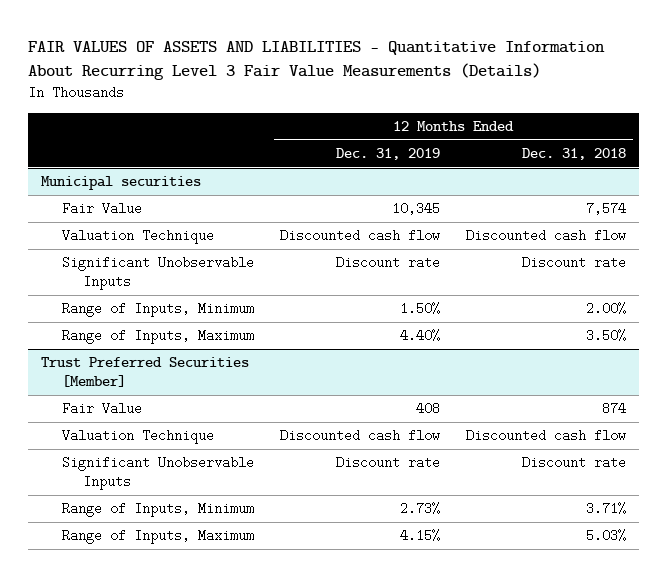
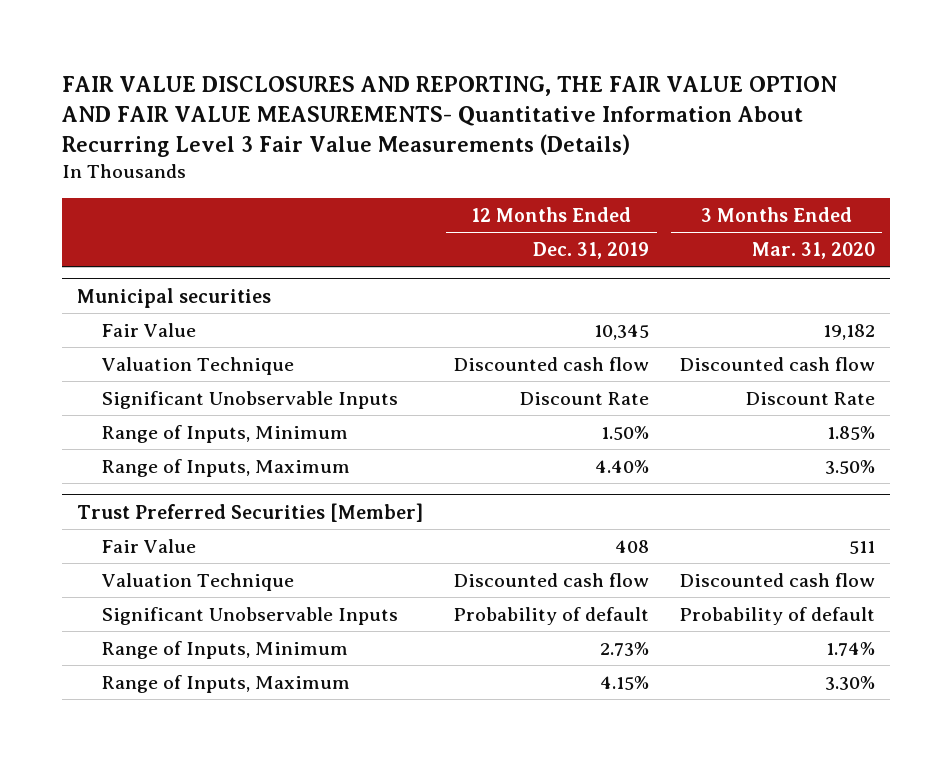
- FAIR VALUES OF ASSETS AND LIABILITIES - Quantitative Information About Recurring Level 3 Fair Value Measurements (Details)
+ FAIR VALUE DISCLOSURES AND REPORTING, THE FAIR VALUE OPTION AND FAIR VALUE MEASUREMENTS- Quantitative Information About Recurring Level 3 Fair Value Measurements (Details)
- | 12 Months Ended Dec. 31, 2019 | 12 Months Ended Dec. 31, 2018
+ | 12 Months Ended Dec. 31, 2019 | 3 Months Ended Mar. 31, 2020
@ Municipal securities
- Significant Unobservable Inputs | Discount rate | Discount rate
+ Significant Unobservable Inputs | Discount Rate | Discount Rate
@ Trust Preferred Securities [Member]
- Significant Unobservable Inputs | Discount rate | Discount rate
+ Significant Unobservable Inputs | Probability of default | Probability of default

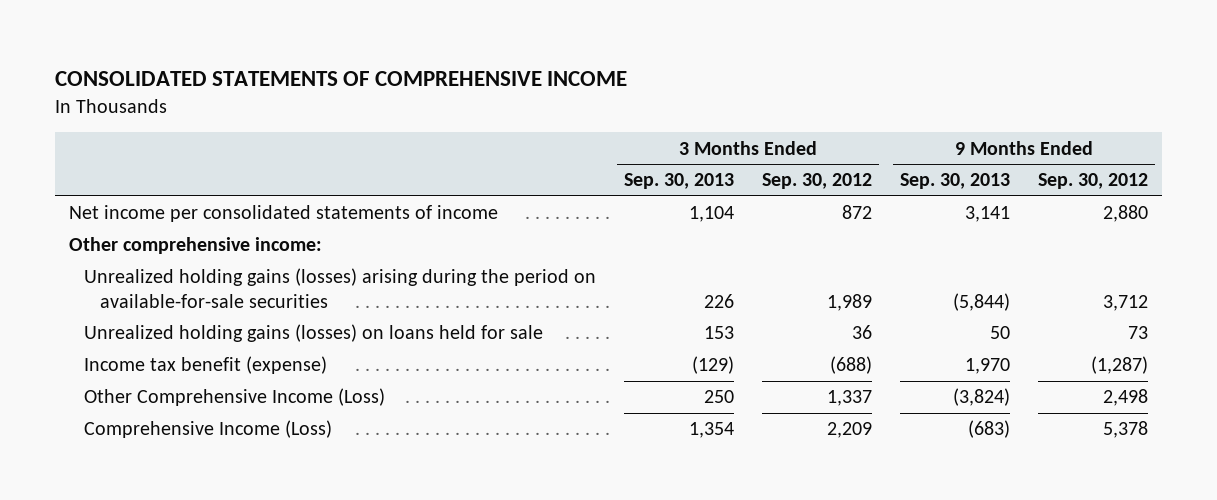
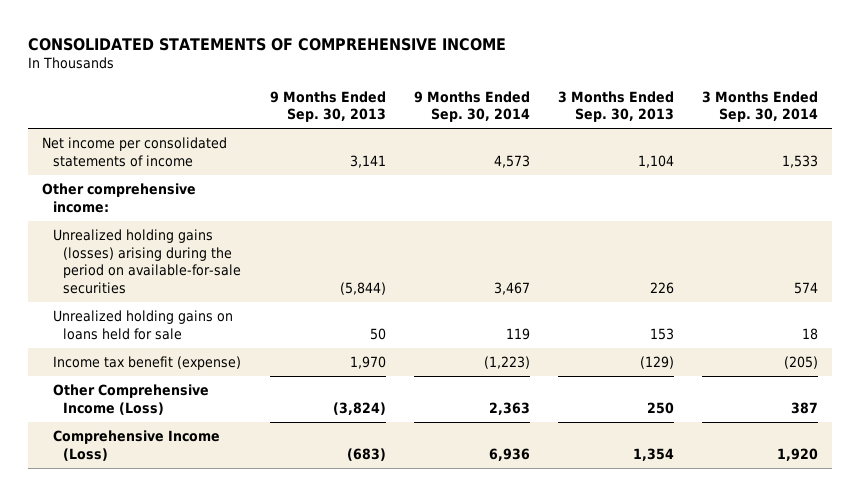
- | 3 Months Ended Sep. 30, 2013 | 3 Months Ended Sep. 30, 2012 | 9 Months Ended Sep. 30, 2013 | 9 Months Ended Sep. 30, 2012
+ | 9 Months Ended Sep. 30, 2013 | 9 Months Ended Sep. 30, 2014 | 3 Months Ended Sep. 30, 2013 | 3 Months Ended Sep. 30, 2014
- Unrealized holding gains (losses) on loans held for sale | 153 | 36 | 50 | 73
+ Unrealized holding gains on loans held for sale | 50 | 119 | 153 | 18

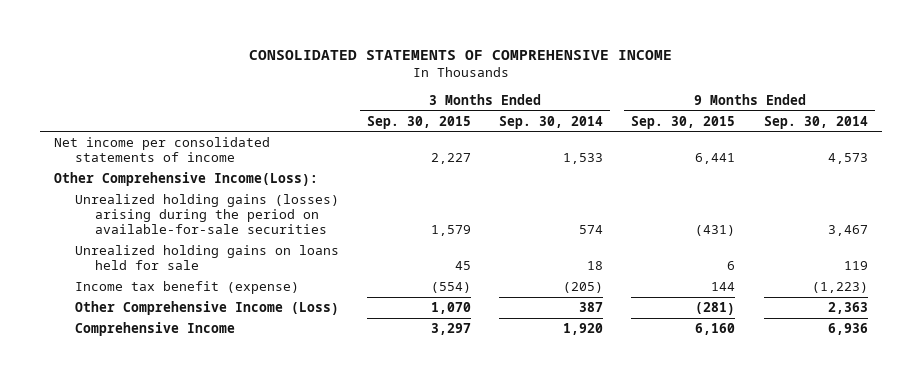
- | 9 Months Ended Sep. 30, 2013 | 9 Months Ended Sep. 30, 2014 | 3 Months Ended Sep. 30, 2013 | 3 Months Ended Sep. 30, 2014
+ | 3 Months Ended Sep. 30, 2015 | 3 Months Ended Sep. 30, 2014 | 9 Months Ended Sep. 30, 2015 | 9 Months Ended Sep. 30, 2014
- Other comprehensive income:
+ Other Comprehensive Income(Loss):
- Comprehensive Income (Loss) | (683) | 6,936 | 1,354 | 1,920
+ Comprehensive Income | 3,297 | 1,920 | 6,160 | 6,936

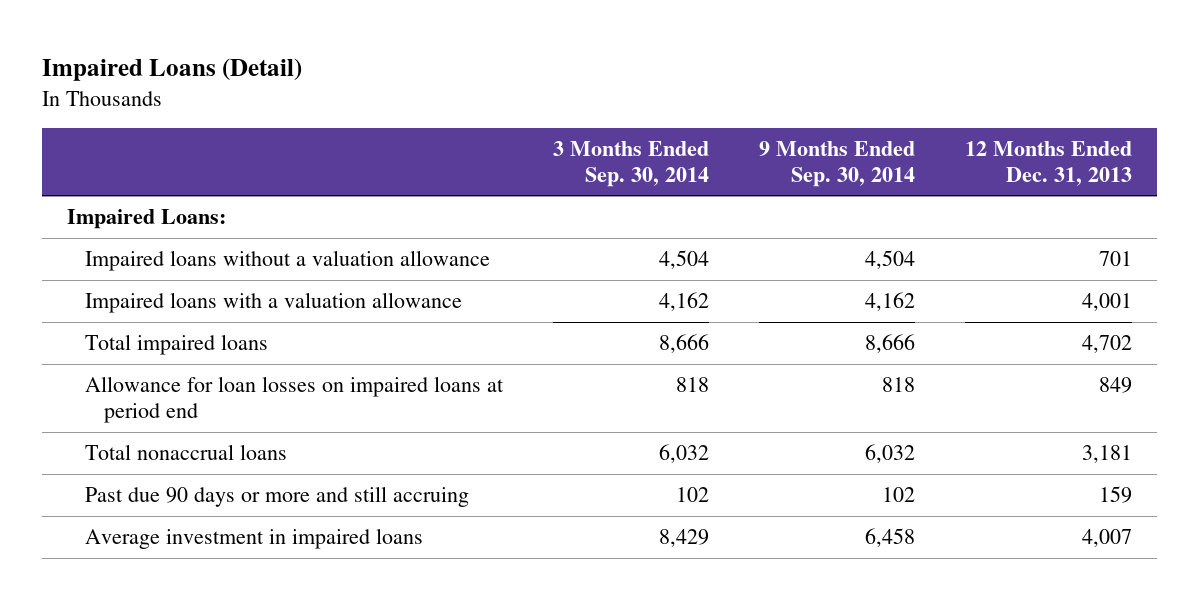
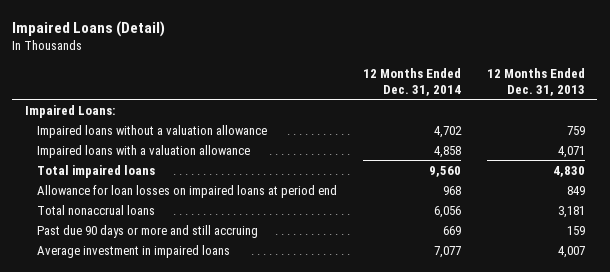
- | 3 Months Ended Sep. 30, 2014 | 9 Months Ended Sep. 30, 2014 | 12 Months Ended Dec. 31, 2013
+ | 12 Months Ended Dec. 31, 2014 | 12 Months Ended Dec. 31, 2013
- Impaired loans without a valuation allowance | 4,504 | 4,504 | 701
- Impaired loans with a valuation allowance | 4,162 | 4,162 | 4,001
- Total impaired loans | 8,666 | 8,666 | 4,702
+ Impaired loans without a valuation allowance | 4,702 | 759
+ Impaired loans with a valuation allowance | 4,858 | 4,071
+ Total impaired loans | 9,560 | 4,830

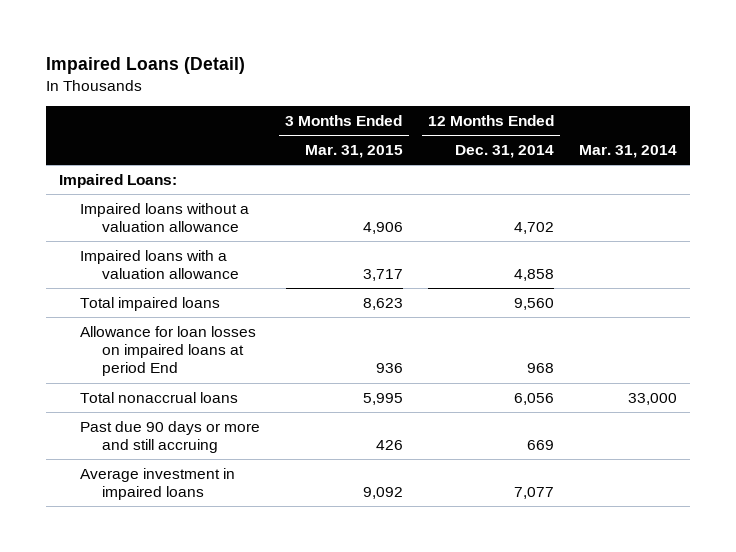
- | 12 Months Ended Dec. 31, 2014 | 12 Months Ended Dec. 31, 2013
+ | 3 Months Ended Mar. 31, 2015 | 12 Months Ended Dec. 31, 2014 | Mar. 31, 2014
- Allowance for loan losses on impaired loans at period end | 968 | 849
+ Allowance for loan losses on impaired loans at period End | 936 | 968 |

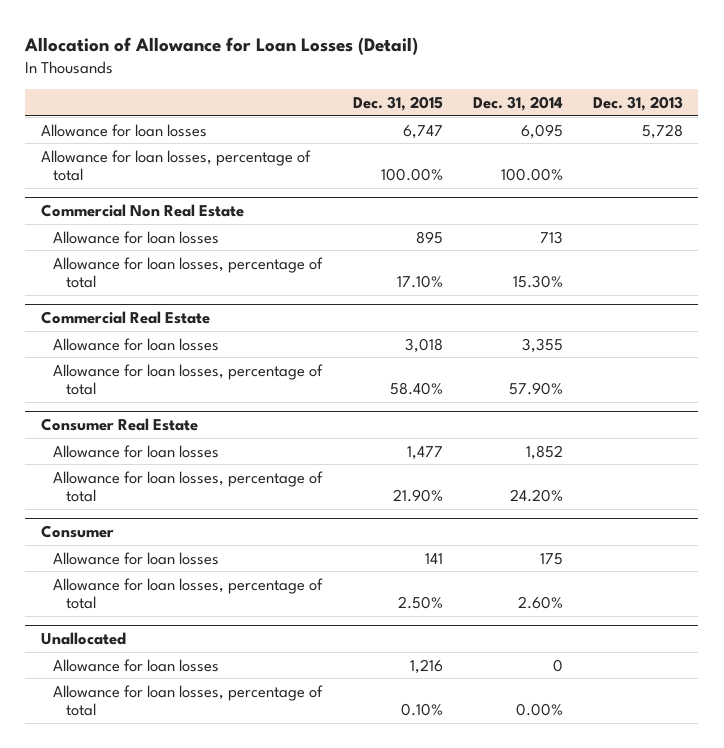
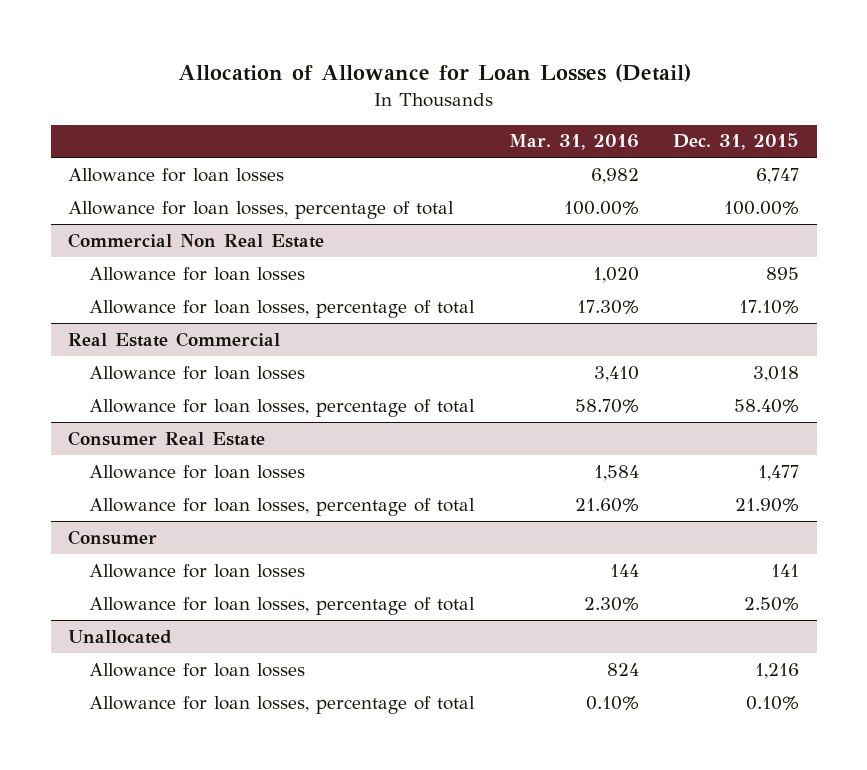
- | Dec. 31, 2015 | Dec. 31, 2014 | Dec. 31, 2013
+ | Mar. 31, 2016 | Dec. 31, 2015
- Commercial Real Estate
+ Real Estate Commercial

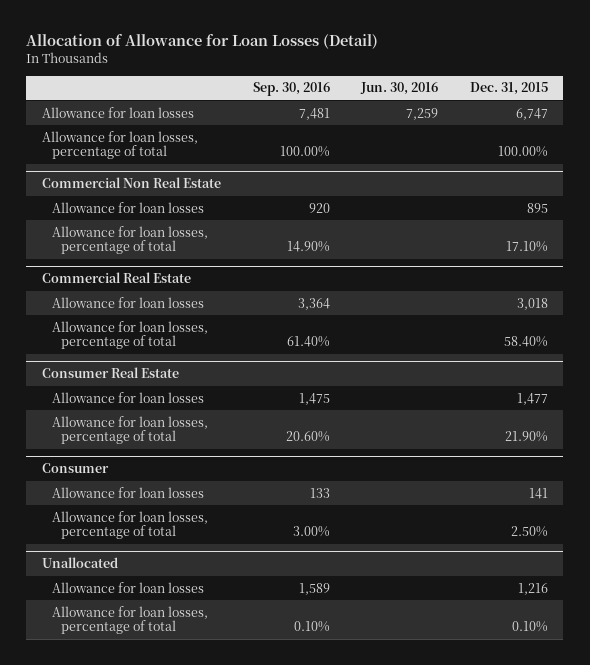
- | Mar. 31, 2016 | Dec. 31, 2015
+ | Sep. 30, 2016 | Jun. 30, 2016 | Dec. 31, 2015
- Real Estate Commercial
+ Commercial Real Estate

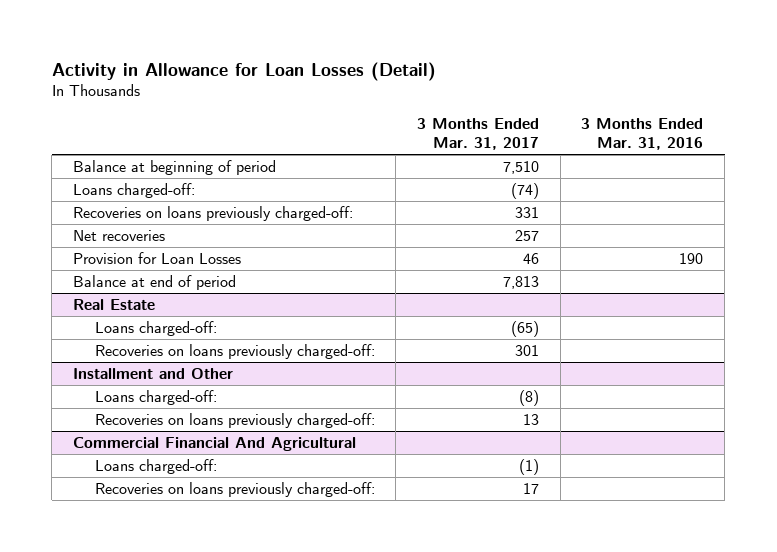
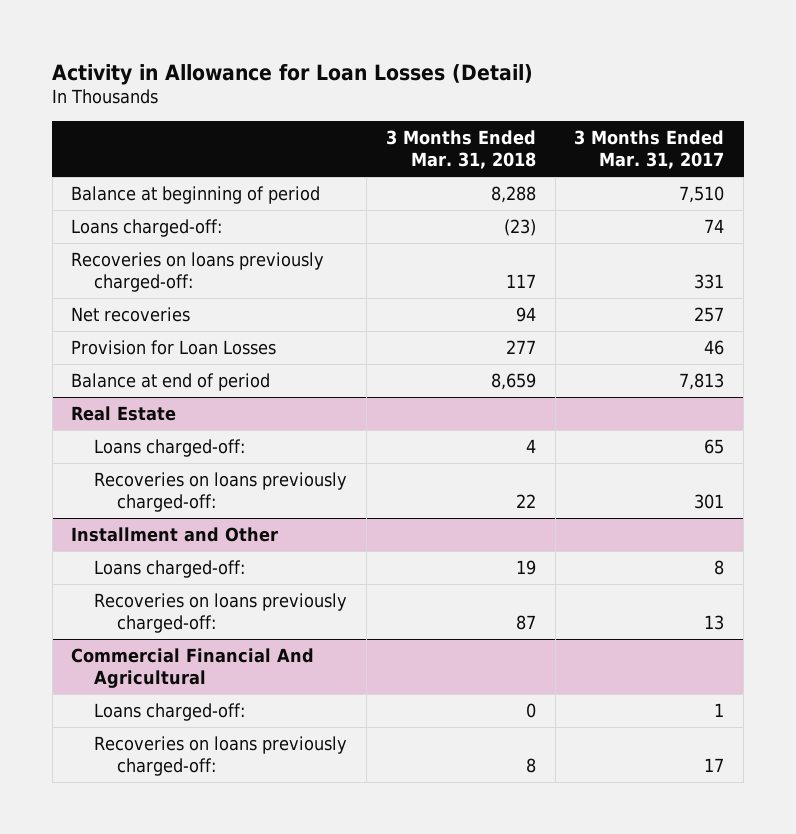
- | 3 Months Ended Mar. 31, 2017 | 3 Months Ended Mar. 31, 2016
+ | 3 Months Ended Mar. 31, 2018 | 3 Months Ended Mar. 31, 2017
- Loans charged-off: | (74) |
+ Loans charged-off: | (23) | 74
@ Real Estate
- Loans charged-off: | (65) |
+ Loans charged-off: | 4 | 65
@ Installment and Other
- Loans charged-off: | (8) |
+ Loans charged-off: | 19 | 8
@ Commercial Financial And Agricultural
- Loans charged-off: | (1) |
+ Loans charged-off: | 0 | 1

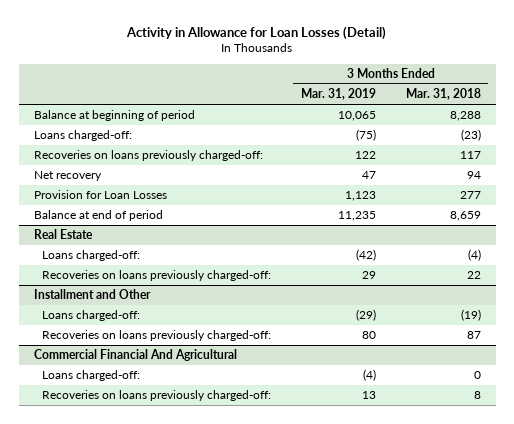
- | 3 Months Ended Mar. 31, 2018 | 3 Months Ended Mar. 31, 2017
+ | 3 Months Ended Mar. 31, 2019 | 3 Months Ended Mar. 31, 2018
- Net recoveries | 94 | 257
+ Net recovery | 47 | 94
@ Real Estate
- Loans charged-off: | 4 | 65
+ Loans charged-off: | (42) | (4)
@ Installment and Other
- Loans charged-off: | 19 | 8
+ Loans charged-off: | (29) | (19)

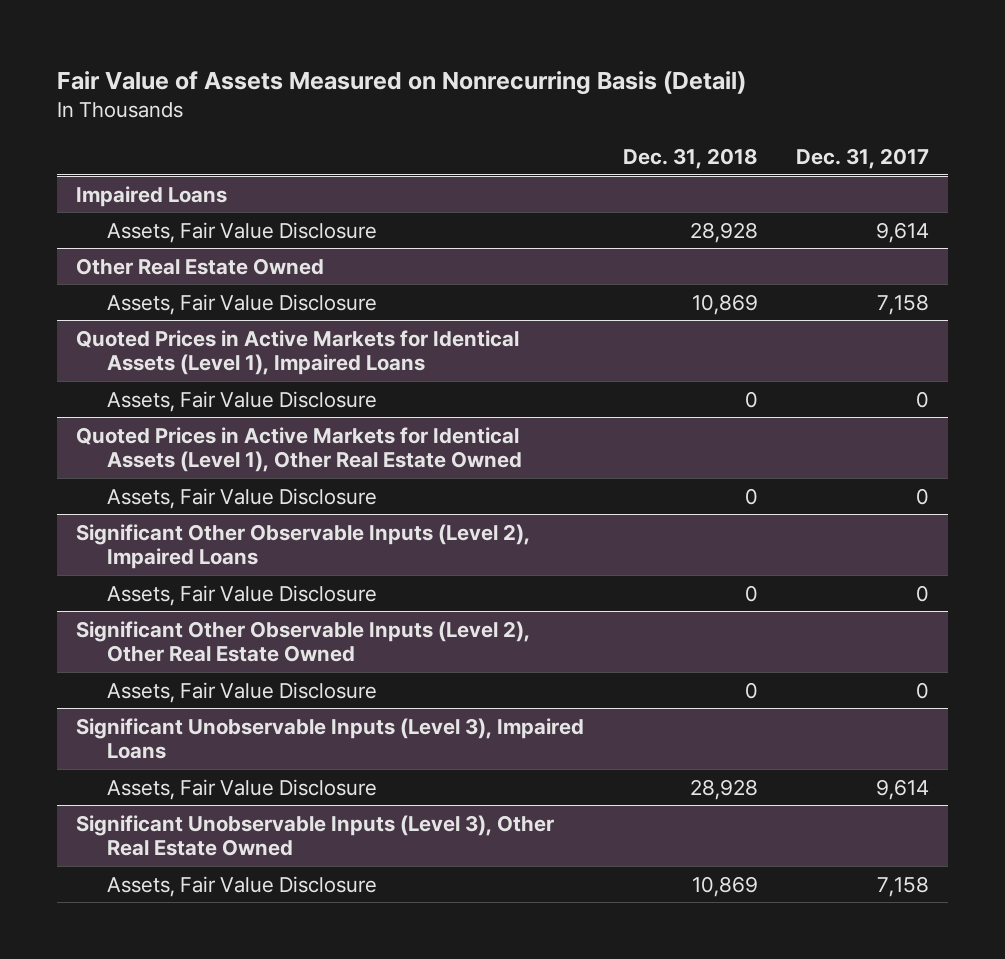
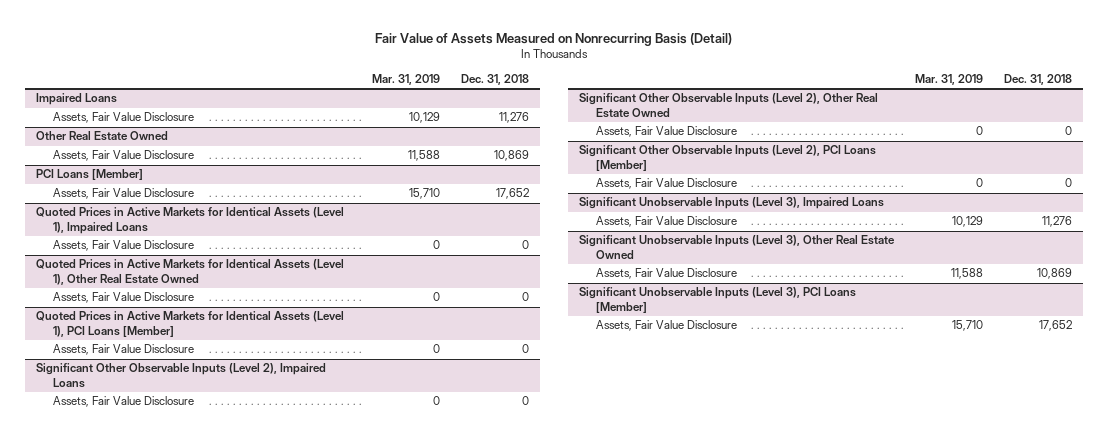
- | Dec. 31, 2018 | Dec. 31, 2017
+ | Mar. 31, 2019 | Dec. 31, 2018
@ Impaired Loans
- Assets, Fair Value Disclosure | 28,928 | 9,614
+ Assets, Fair Value Disclosure | 10,129 | 11,276
+ PCI Loans [Member]
+ Assets, Fair Value Disclosure | 15,710 | 17,652
+ Quoted Prices in Active Markets for Identical Assets (Level 1), PCI Loans [Member]
+ Assets, Fair Value Disclosure | 0 | 0
+ Significant Other Observable Inputs (Level 2), PCI Loans [Member]
+ Assets, Fair Value Disclosure | 0 | 0
@ Significant Unobservable Inputs (Level 3), Impaired Loans
- Assets, Fair Value Disclosure | 28,928 | 9,614
+ Assets, Fair Value Disclosure | 10,129 | 11,276
+ Significant Unobservable Inputs (Level 3), PCI Loans [Member]
+ Assets, Fair Value Disclosure | 15,710 | 17,652

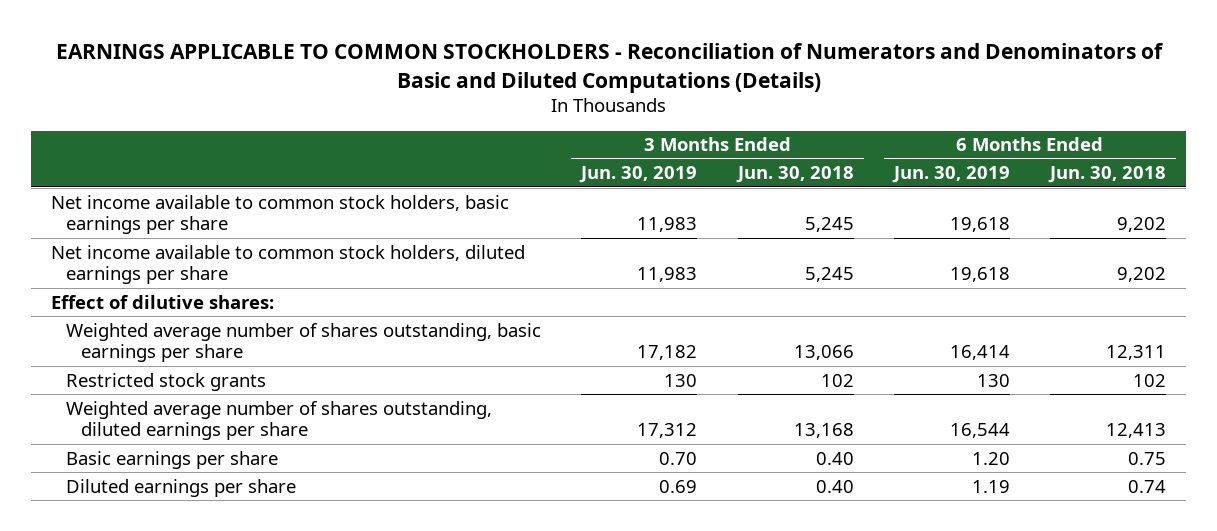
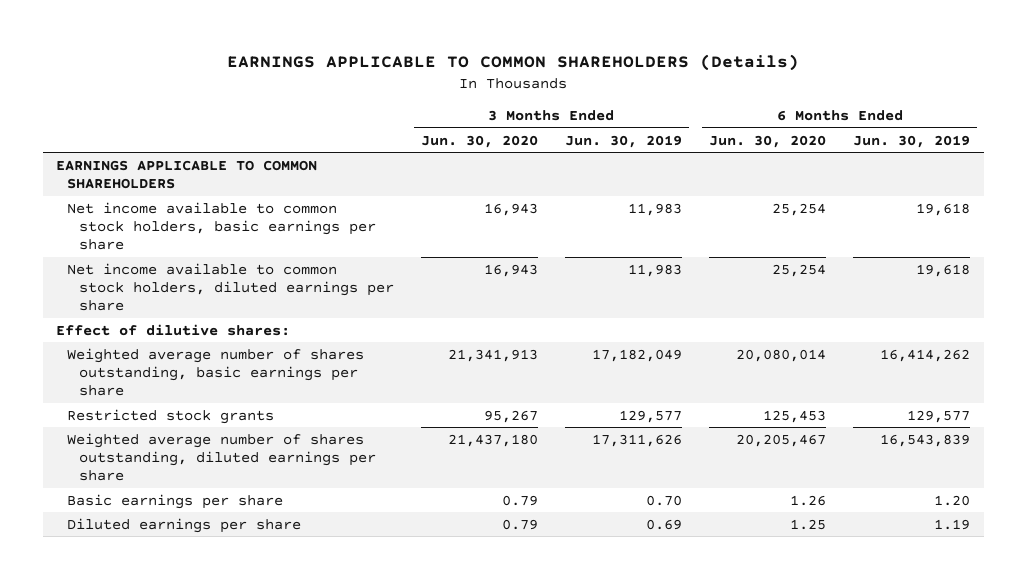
- EARNINGS APPLICABLE TO COMMON STOCKHOLDERS - Reconciliation of Numerators and Denominators of Basic and Diluted Computations (Details)
+ EARNINGS APPLICABLE TO COMMON SHAREHOLDERS (Details)
- | 3 Months Ended Jun. 30, 2019 | 3 Months Ended Jun. 30, 2018 | 6 Months Ended Jun. 30, 2019 | 6 Months Ended Jun. 30, 2018
+ | 3 Months Ended Jun. 30, 2020 | 3 Months Ended Jun. 30, 2019 | 6 Months Ended Jun. 30, 2020 | 6 Months Ended Jun. 30, 2019
+ EARNINGS APPLICABLE TO COMMON SHAREHOLDERS
- Weighted average number of shares outstanding, basic earnings per share | 17,182 | 13,066 | 16,414 | 12,311
- Restricted stock grants | 130 | 102 | 130 | 102
- Weighted average number of shares outstanding, diluted earnings per share | 17,312 | 13,168 | 16,544 | 12,413
+ Weighted average number of shares outstanding, basic earnings per share | 21,341,913 | 17,182,049 | 20,080,014 | 16,414,262
+ Restricted stock grants | 95,267 | 129,577 | 125,453 | 129,577
+ Weighted average number of shares outstanding, diluted earnings per share | 21,437,180 | 17,311,626 | 20,205,467 | 16,543,839

